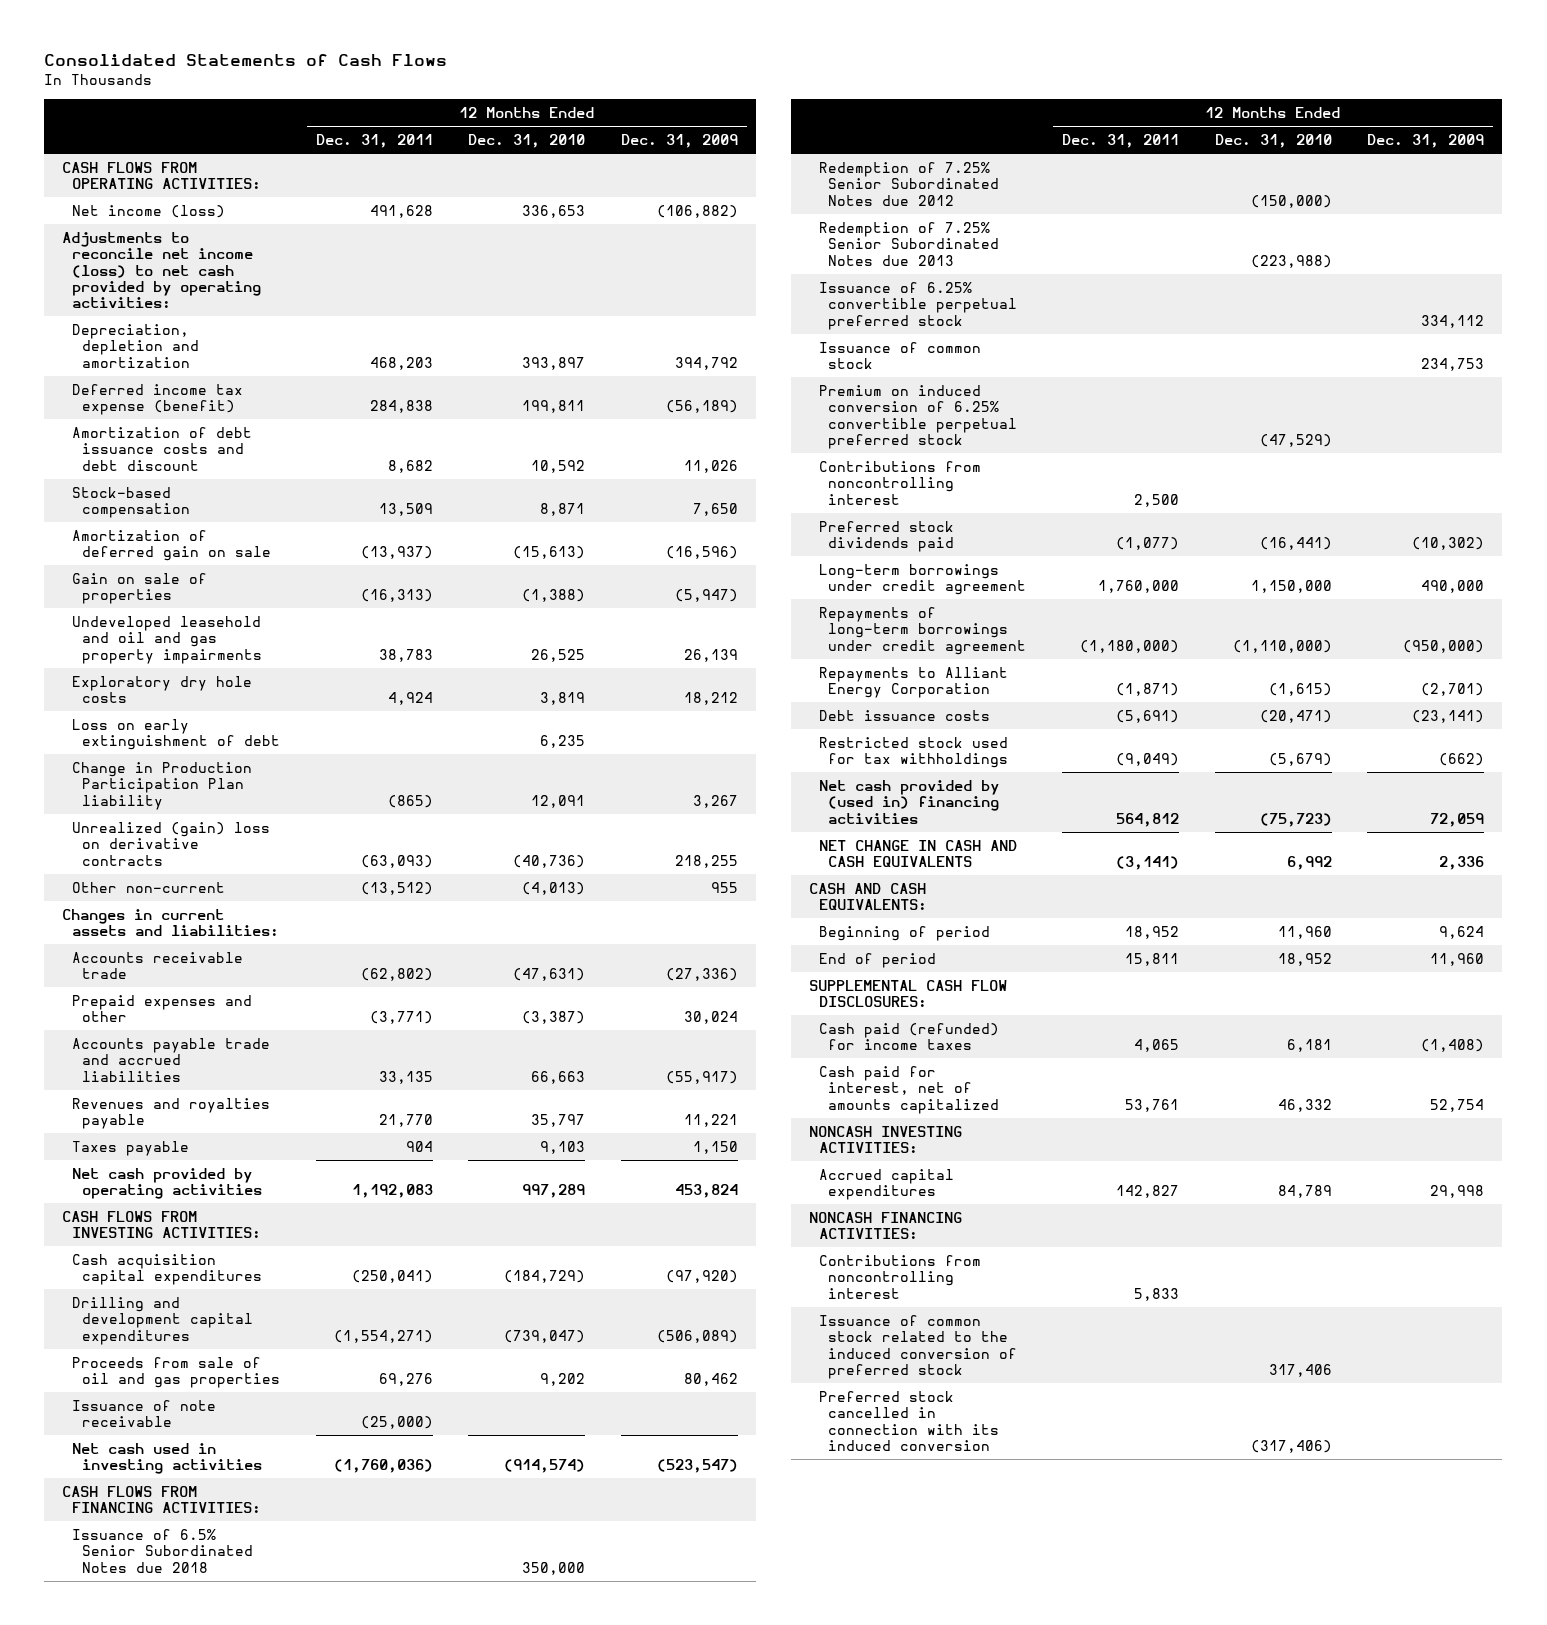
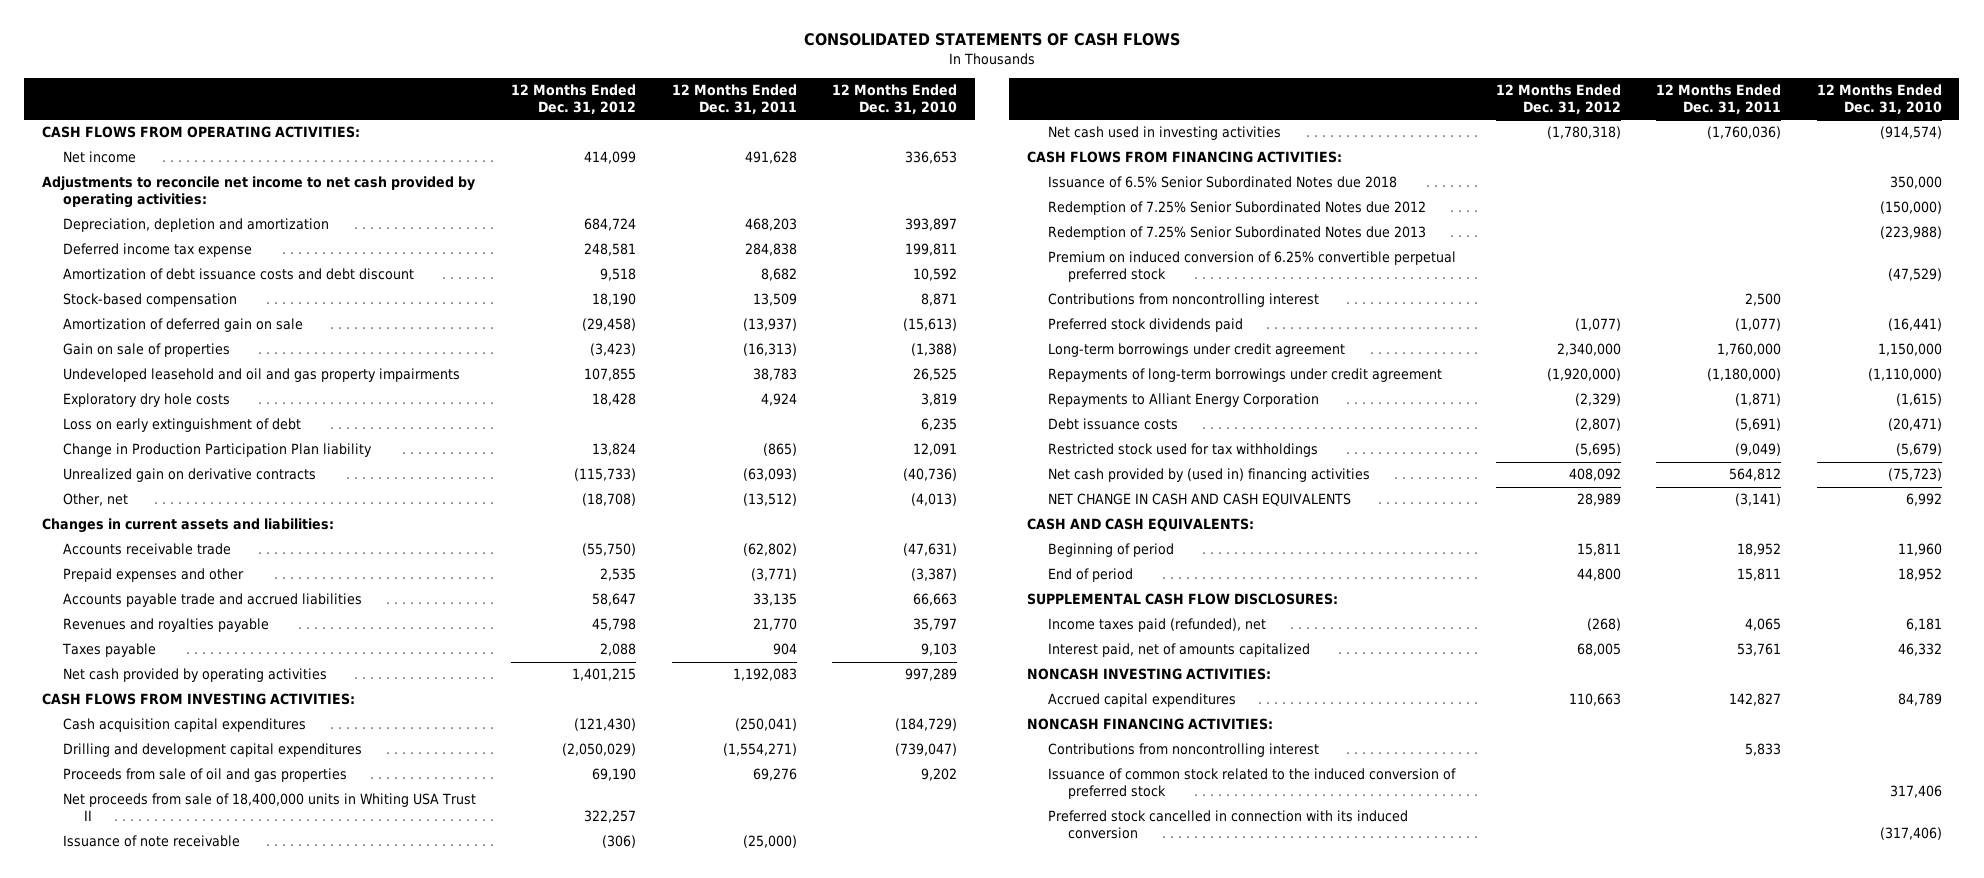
- Consolidated Statements of Cash Flows
+ CONSOLIDATED STATEMENTS OF CASH FLOWS
- | 12 Months Ended Dec. 31, 2011 | 12 Months Ended Dec. 31, 2010 | 12 Months Ended Dec. 31, 2009
+ | 12 Months Ended Dec. 31, 2012 | 12 Months Ended Dec. 31, 2011 | 12 Months Ended Dec. 31, 2010
- Net income (loss) | 491,628 | 336,653 | (106,882)
- Adjustments to reconcile net income (loss) to net cash provided by operating activities:
+ Net income | 414,099 | 491,628 | 336,653
+ Adjustments to reconcile net income to net cash provided by operating activities:
- Deferred income tax expense (benefit) | 284,838 | 199,811 | (56,189)
+ Deferred income tax expense | 248,581 | 284,838 | 199,811
- Unrealized (gain) loss on derivative contracts | (63,093) | (40,736) | 218,255
- Other non-current | (13,512) | (4,013) | 955
+ Unrealized gain on derivative contracts | (115,733) | (63,093) | (40,736)
+ Other, net | (18,708) | (13,512) | (4,013)
+ Net proceeds from sale of 18,400,000 units in Whiting USA Trust II | 322,257 | |
- Issuance of 6.25% convertible perpetual preferred stock | | | 334,112
- Issuance of common stock | | | 234,753
- Cash paid (refunded) for income taxes | 4,065 | 6,181 | (1,408)
- Cash paid for interest, net of amounts capitalized | 53,761 | 46,332 | 52,754
+ Income taxes paid (refunded), net | (268) | 4,065 | 6,181
+ Interest paid, net of amounts capitalized | 68,005 | 53,761 | 46,332

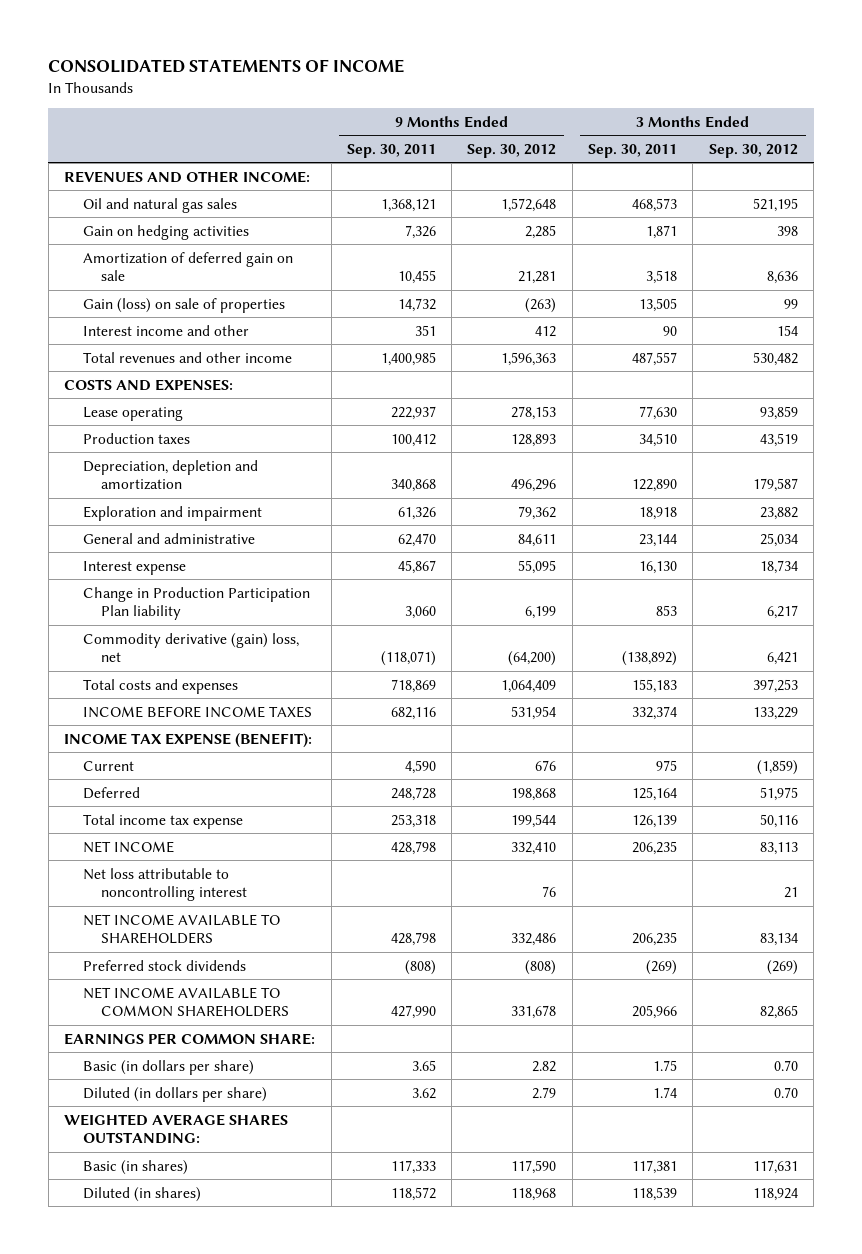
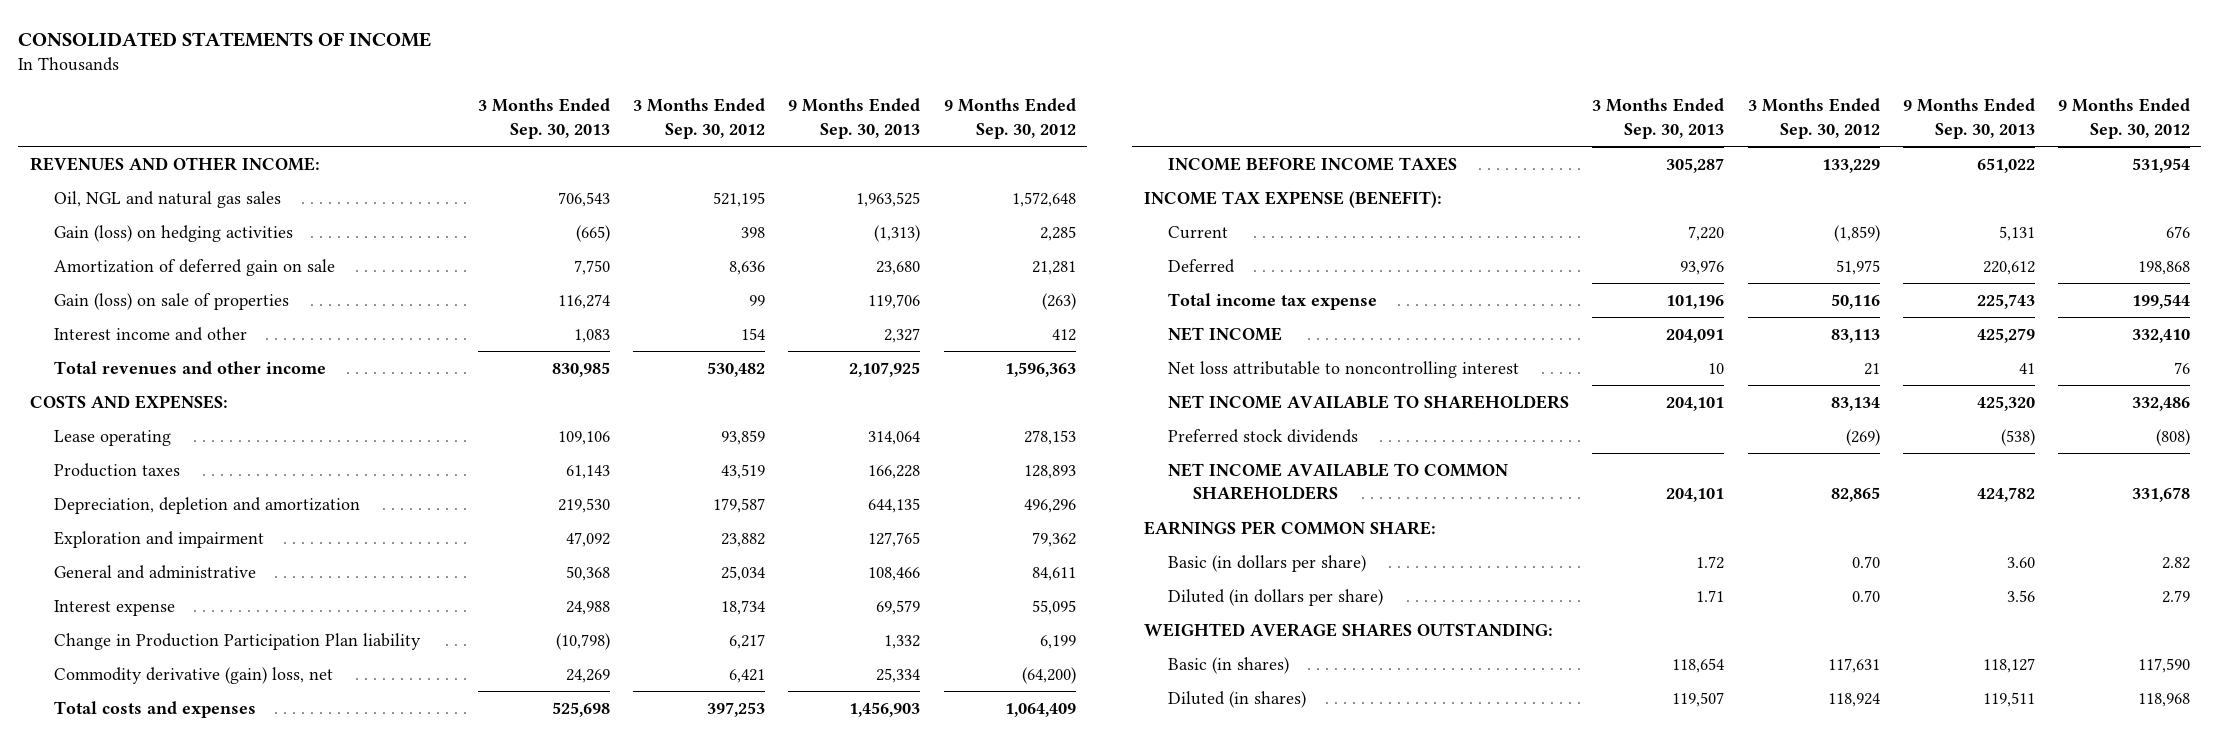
- | 9 Months Ended Sep. 30, 2011 | 9 Months Ended Sep. 30, 2012 | 3 Months Ended Sep. 30, 2011 | 3 Months Ended Sep. 30, 2012
+ | 3 Months Ended Sep. 30, 2013 | 3 Months Ended Sep. 30, 2012 | 9 Months Ended Sep. 30, 2013 | 9 Months Ended Sep. 30, 2012
- Oil and natural gas sales | 1,368,121 | 1,572,648 | 468,573 | 521,195
- Gain on hedging activities | 7,326 | 2,285 | 1,871 | 398
+ Oil, NGL and natural gas sales | 706,543 | 521,195 | 1,963,525 | 1,572,648
+ Gain (loss) on hedging activities | (665) | 398 | (1,313) | 2,285

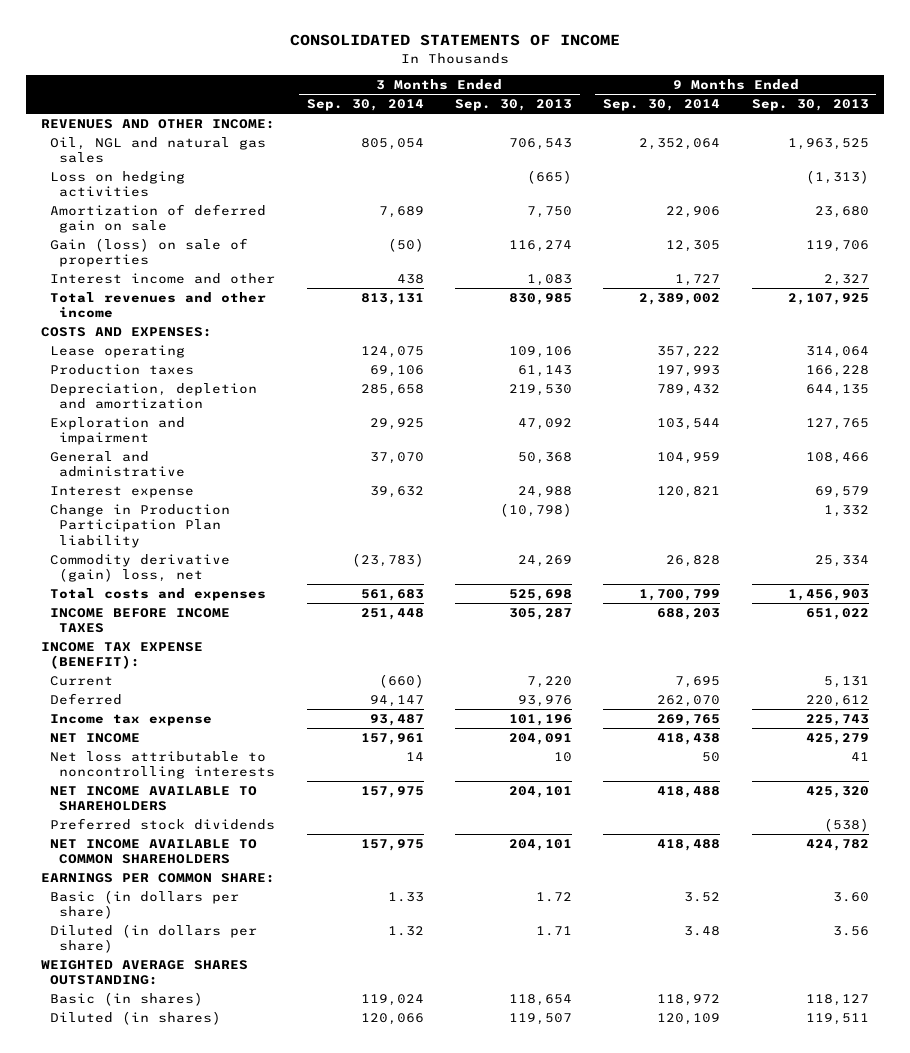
- | 3 Months Ended Sep. 30, 2013 | 3 Months Ended Sep. 30, 2012 | 9 Months Ended Sep. 30, 2013 | 9 Months Ended Sep. 30, 2012
+ | 3 Months Ended Sep. 30, 2014 | 3 Months Ended Sep. 30, 2013 | 9 Months Ended Sep. 30, 2014 | 9 Months Ended Sep. 30, 2013
- Gain (loss) on hedging activities | (665) | 398 | (1,313) | 2,285
+ Loss on hedging activities | | (665) | | (1,313)
- Total income tax expense | 101,196 | 50,116 | 225,743 | 199,544
+ Income tax expense | 93,487 | 101,196 | 269,765 | 225,743
- Net loss attributable to noncontrolling interest | 10 | 21 | 41 | 76
+ Net loss attributable to noncontrolling interests | 14 | 10 | 50 | 41

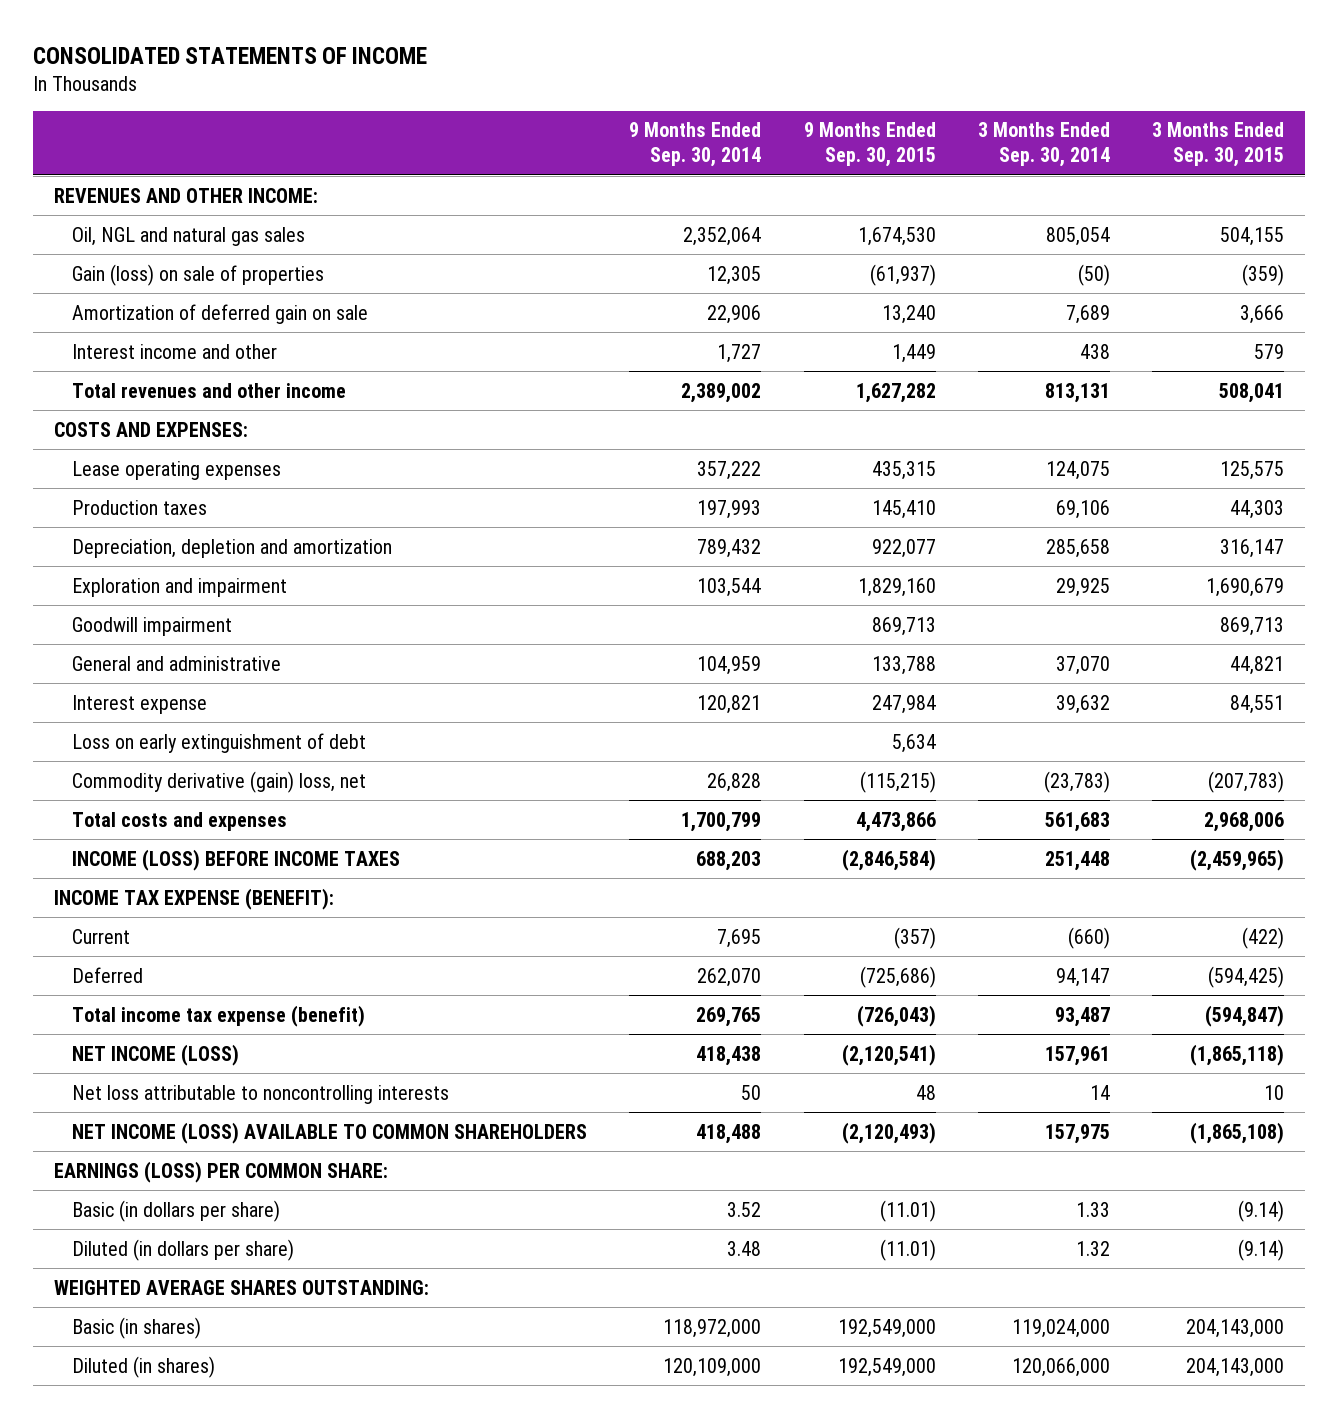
- | 3 Months Ended Sep. 30, 2014 | 3 Months Ended Sep. 30, 2013 | 9 Months Ended Sep. 30, 2014 | 9 Months Ended Sep. 30, 2013
+ | 9 Months Ended Sep. 30, 2014 | 9 Months Ended Sep. 30, 2015 | 3 Months Ended Sep. 30, 2014 | 3 Months Ended Sep. 30, 2015
- Loss on hedging activities | | (665) | | (1,313)
moved down: Amortization of deferred gain on sale | 22,906 | 13,240 | 7,689 | 3,666
- Lease operating | 124,075 | 109,106 | 357,222 | 314,064
+ Lease operating expenses | 357,222 | 435,315 | 124,075 | 125,575
+ Goodwill impairment | | 869,713 | | 869,713
- Change in Production Participation Plan liability | | (10,798) | | 1,332
+ Loss on early extinguishment of debt | | 5,634 | |
- INCOME BEFORE INCOME TAXES | 251,448 | 305,287 | 688,203 | 651,022
+ INCOME (LOSS) BEFORE INCOME TAXES | 688,203 | (2,846,584) | 251,448 | (2,459,965)
- Income tax expense | 93,487 | 101,196 | 269,765 | 225,743
- NET INCOME | 157,961 | 204,091 | 418,438 | 425,279
+ Total income tax expense (benefit) | 269,765 | (726,043) | 93,487 | (594,847)
+ NET INCOME (LOSS) | 418,438 | (2,120,541) | 157,961 | (1,865,118)
- NET INCOME AVAILABLE TO SHAREHOLDERS | 157,975 | 204,101 | 418,488 | 425,320
- Preferred stock dividends | | | | (538)
- NET INCOME AVAILABLE TO COMMON SHAREHOLDERS | 157,975 | 204,101 | 418,488 | 424,782
- EARNINGS PER COMMON SHARE:
+ NET INCOME (LOSS) AVAILABLE TO COMMON SHAREHOLDERS | 418,488 | (2,120,493) | 157,975 | (1,865,108)
+ EARNINGS (LOSS) PER COMMON SHARE:
- Basic (in shares) | 119,024 | 118,654 | 118,972 | 118,127
- Diluted (in shares) | 120,066 | 119,507 | 120,109 | 119,511
+ Basic (in shares) | 118,972,000 | 192,549,000 | 119,024,000 | 204,143,000
+ Diluted (in shares) | 120,109,000 | 192,549,000 | 120,066,000 | 204,143,000

